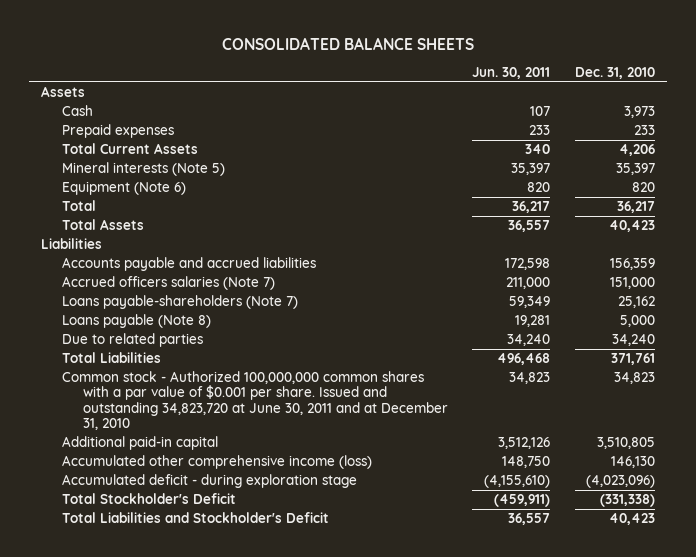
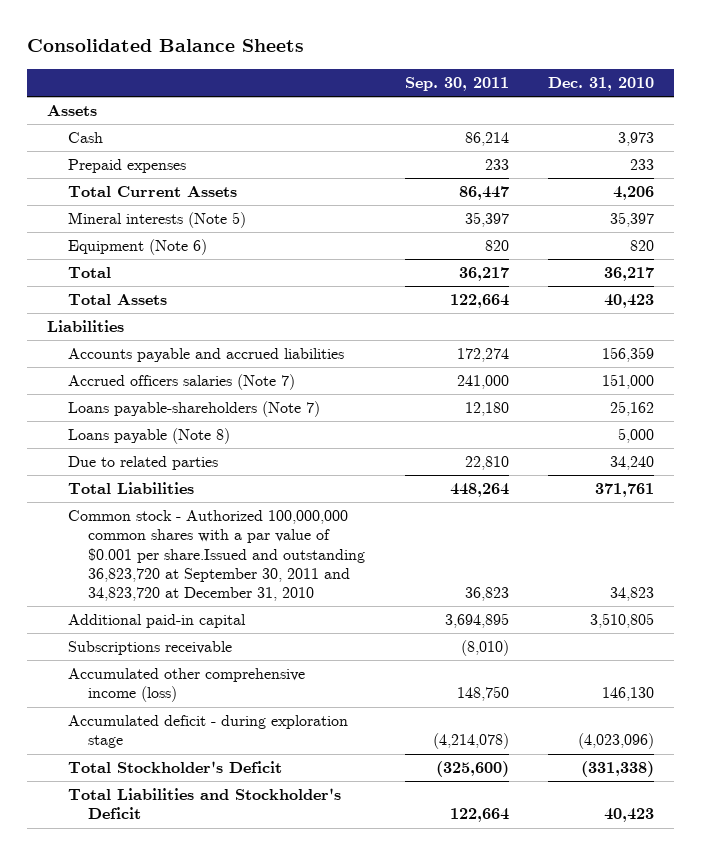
- CONSOLIDATED BALANCE SHEETS
+ Consolidated Balance Sheets
- | Jun. 30, 2011 | Dec. 31, 2010
+ | Sep. 30, 2011 | Dec. 31, 2010
- Common stock - Authorized 100,000,000 common shares with a par value of $0.001 per share. Issued and outstanding 34,823,720 at June 30, 2011 and at December 31, 2010 | 34,823 | 34,823
+ Common stock - Authorized 100,000,000 common shares with a par value of $0.001 per share.Issued and outstanding 36,823,720 at September 30, 2011 and 34,823,720 at December 31, 2010 | 36,823 | 34,823
+ Subscriptions receivable | (8,010) |

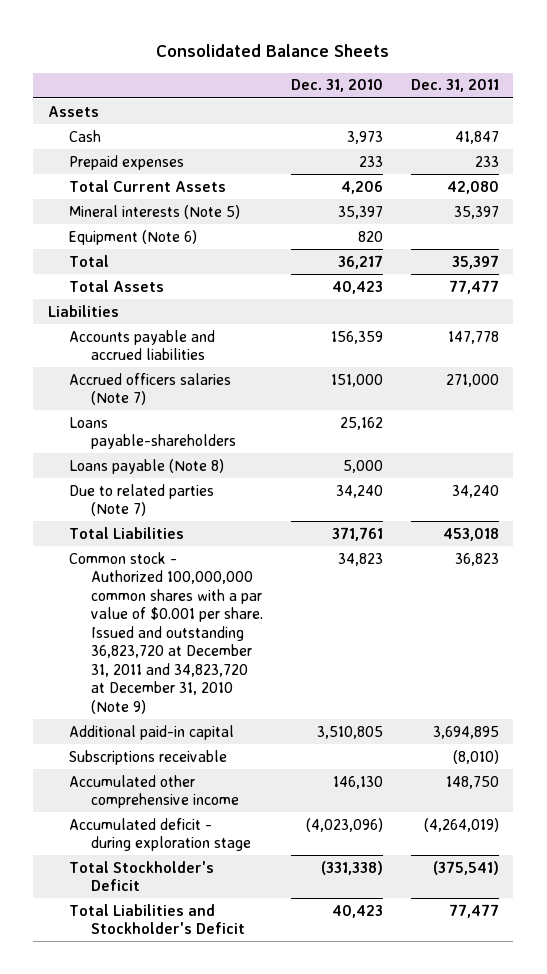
- | Sep. 30, 2011 | Dec. 31, 2010
+ | Dec. 31, 2010 | Dec. 31, 2011
- Loans payable-shareholders (Note 7) | 12,180 | 25,162
+ Loans payable-shareholders | 25,162 |
- Due to related parties | 22,810 | 34,240
+ Due to related parties (Note 7) | 34,240 | 34,240
- Common stock - Authorized 100,000,000 common shares with a par value of $0.001 per share.Issued and outstanding 36,823,720 at September 30, 2011 and 34,823,720 at December 31, 2010 | 36,823 | 34,823
+ Common stock - Authorized 100,000,000 common shares with a par value of $0.001 per share. Issued and outstanding 36,823,720 at December 31, 2011 and 34,823,720 at December 31, 2010 (Note 9) | 34,823 | 36,823
- Accumulated other comprehensive income (loss) | 148,750 | 146,130
+ Accumulated other comprehensive income | 146,130 | 148,750

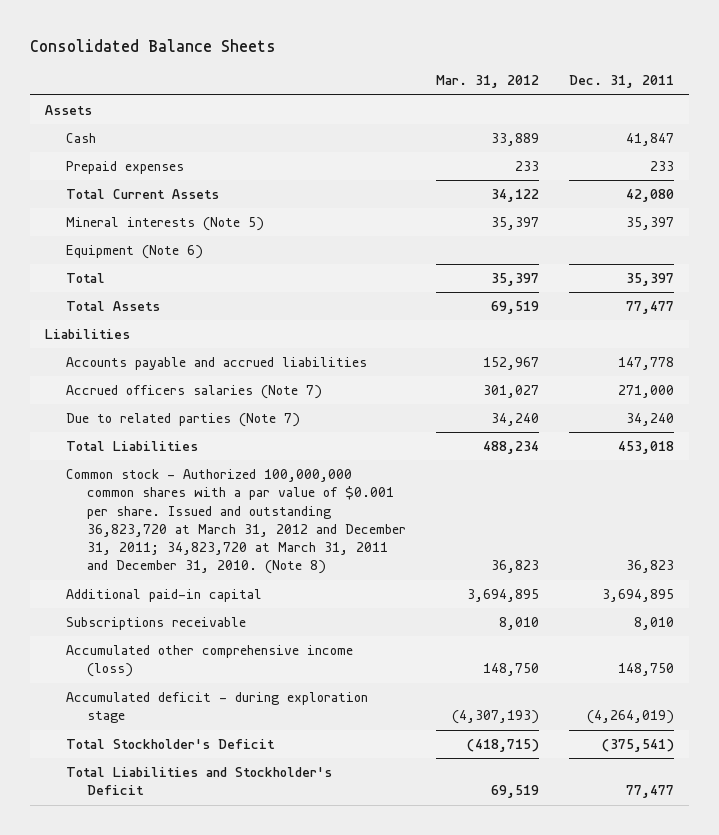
- | Dec. 31, 2010 | Dec. 31, 2011
+ | Mar. 31, 2012 | Dec. 31, 2011
- Loans payable-shareholders | 25,162 |
- Loans payable (Note 8) | 5,000 |
- Common stock - Authorized 100,000,000 common shares with a par value of $0.001 per share. Issued and outstanding 36,823,720 at December 31, 2011 and 34,823,720 at December 31, 2010 (Note 9) | 34,823 | 36,823
+ Common stock - Authorized 100,000,000 common shares with a par value of $0.001 per share. Issued and outstanding 36,823,720 at March 31, 2012 and December 31, 2011; 34,823,720 at March 31, 2011 and December 31, 2010. (Note 8) | 36,823 | 36,823
- Subscriptions receivable | | (8,010)
- Accumulated other comprehensive income | 146,130 | 148,750
+ Subscriptions receivable | 8,010 | 8,010
+ Accumulated other comprehensive income (loss) | 148,750 | 148,750

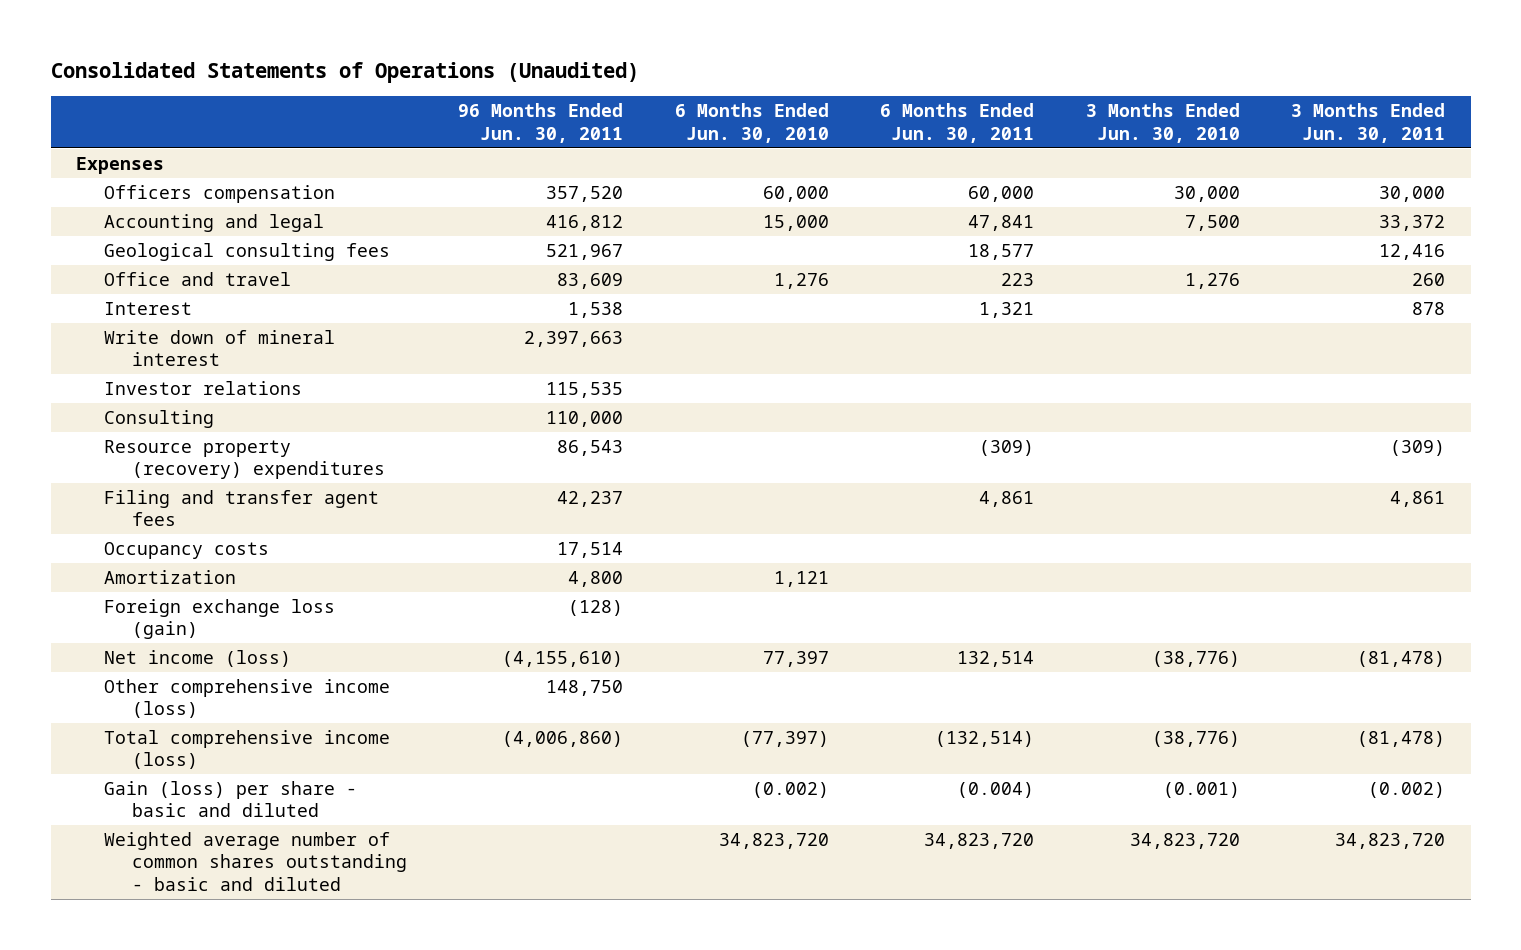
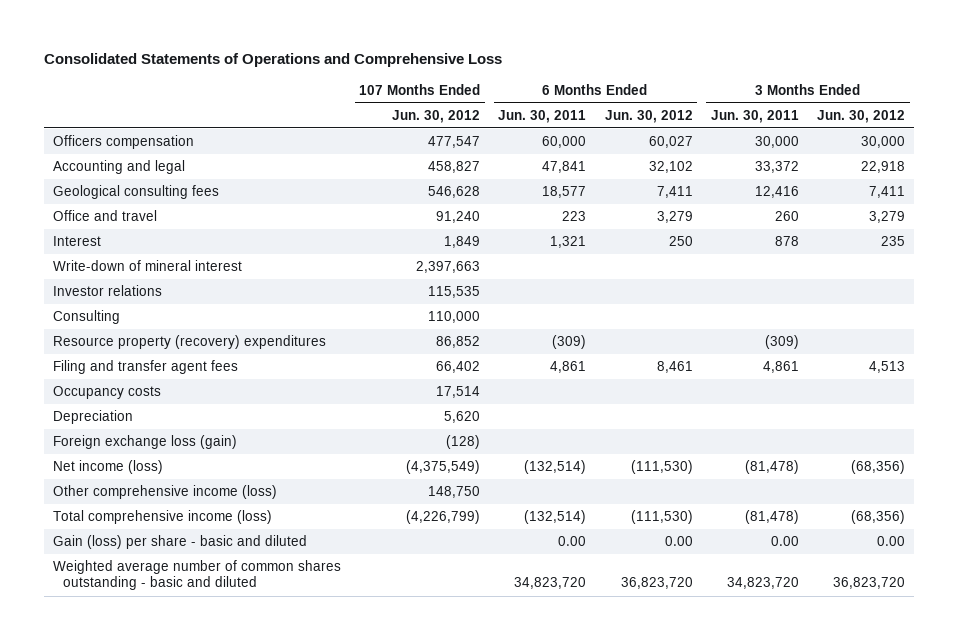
- Consolidated Statements of Operations (Unaudited)
+ Consolidated Statements of Operations and Comprehensive Loss
- | 96 Months Ended Jun. 30, 2011 | 6 Months Ended Jun. 30, 2010 | 6 Months Ended Jun. 30, 2011 | 3 Months Ended Jun. 30, 2010 | 3 Months Ended Jun. 30, 2011
+ | 107 Months Ended Jun. 30, 2012 | 6 Months Ended Jun. 30, 2011 | 6 Months Ended Jun. 30, 2012 | 3 Months Ended Jun. 30, 2011 | 3 Months Ended Jun. 30, 2012
- Expenses
- Write down of mineral interest | 2,397,663 | | | |
+ Write-down of mineral interest | 2,397,663 | | | |
- Amortization | 4,800 | 1,121 | | |
+ Depreciation | 5,620 | | | |
- Net income (loss) | (4,155,610) | 77,397 | 132,514 | (38,776) | (81,478)
+ Net income (loss) | (4,375,549) | (132,514) | (111,530) | (81,478) | (68,356)
- Gain (loss) per share - basic and diluted | | (0.002) | (0.004) | (0.001) | (0.002)
+ Gain (loss) per share - basic and diluted | | 0.00 | 0.00 | 0.00 | 0.00

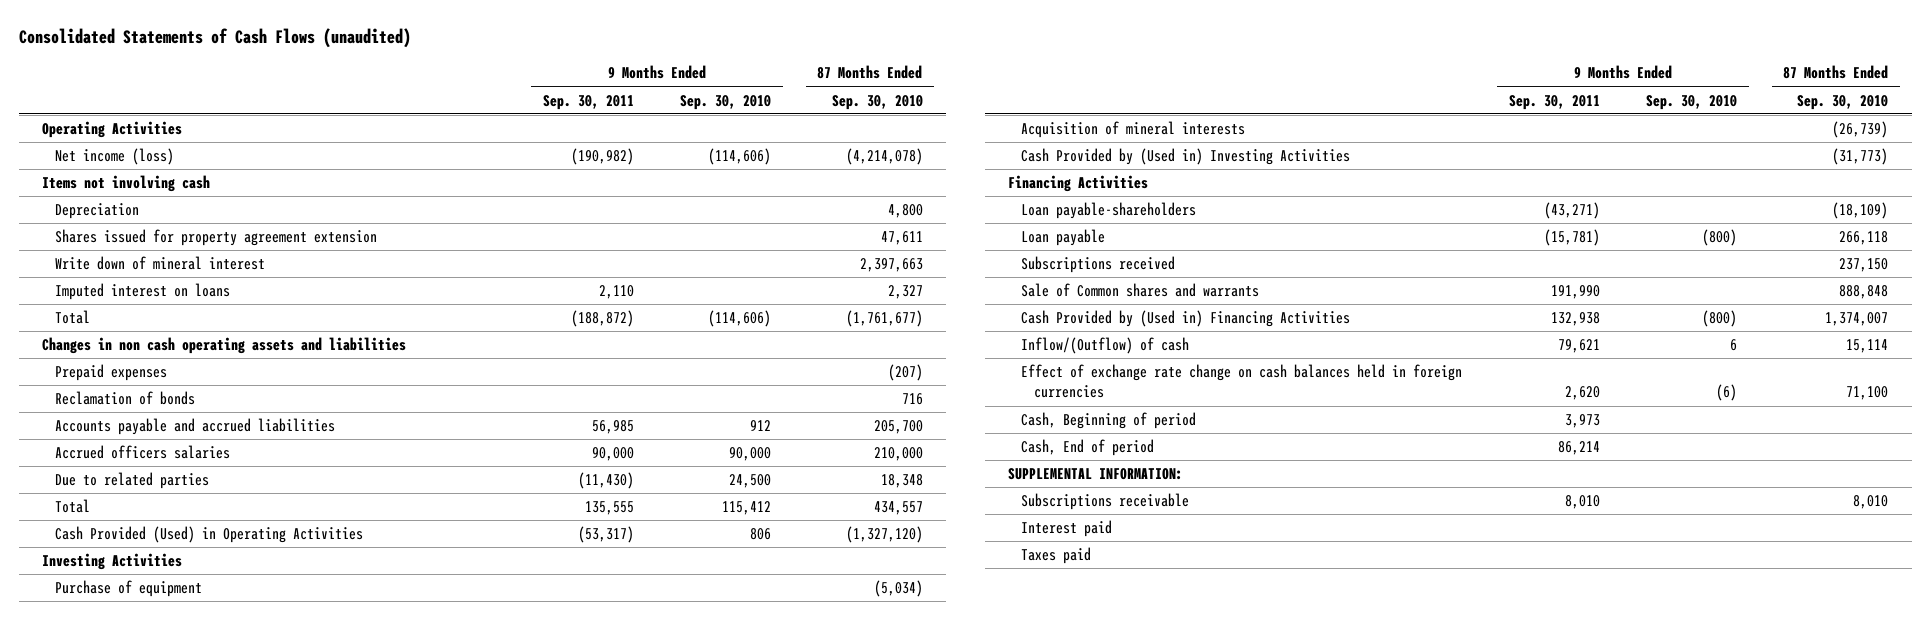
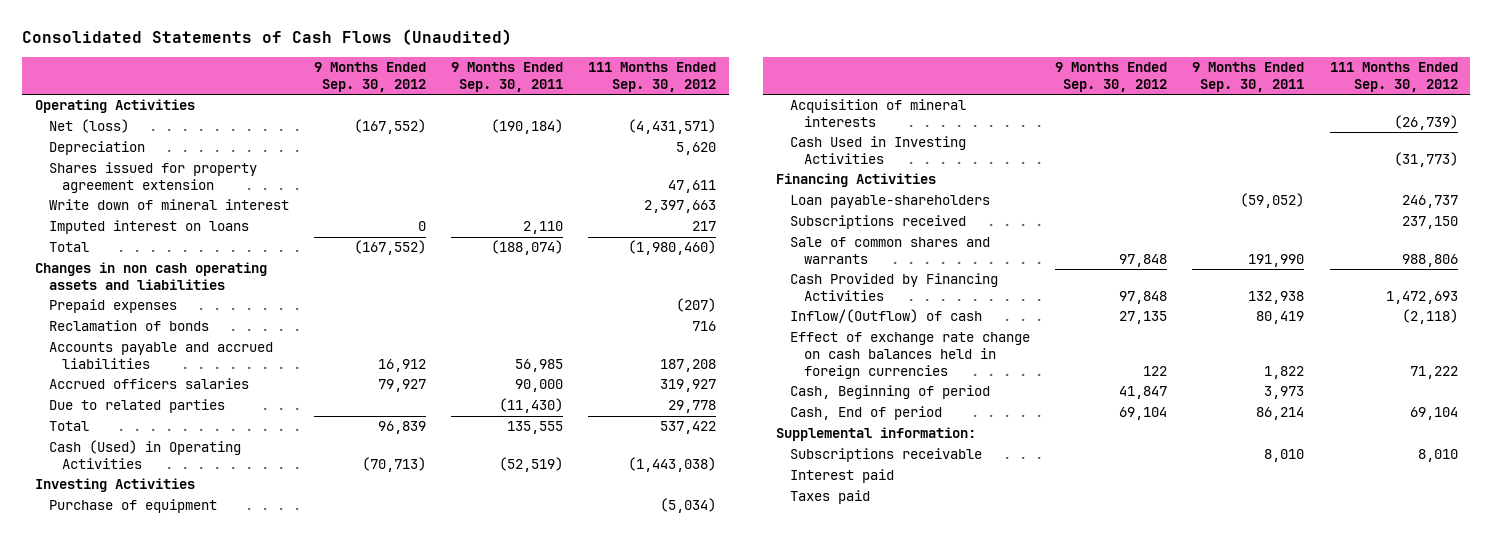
- Consolidated Statements of Cash Flows (unaudited)
+ Consolidated Statements of Cash Flows (Unaudited)
- | 9 Months Ended Sep. 30, 2011 | 9 Months Ended Sep. 30, 2010 | 87 Months Ended Sep. 30, 2010
+ | 9 Months Ended Sep. 30, 2012 | 9 Months Ended Sep. 30, 2011 | 111 Months Ended Sep. 30, 2012
- Net income (loss) | (190,982) | (114,606) | (4,214,078)
- Items not involving cash
+ Net (loss) | (167,552) | (190,184) | (4,431,571)
- Total | (188,872) | (114,606) | (1,761,677)
+ Total | (167,552) | (188,074) | (1,980,460)
- Cash Provided (Used) in Operating Activities | (53,317) | 806 | (1,327,120)
+ Cash (Used) in Operating Activities | (70,713) | (52,519) | (1,443,038)
- Cash Provided by (Used in) Investing Activities | | | (31,773)
+ Cash Used in Investing Activities | | | (31,773)
- Loan payable-shareholders | (43,271) | | (18,109)
- Loan payable | (15,781) | (800) | 266,118
+ Loan payable-shareholders | | (59,052) | 246,737
- Sale of Common shares and warrants | 191,990 | | 888,848
- Cash Provided by (Used in) Financing Activities | 132,938 | (800) | 1,374,007
- Inflow/(Outflow) of cash | 79,621 | 6 | 15,114
- Effect of exchange rate change on cash balances held in foreign currencies | 2,620 | (6) | 71,100
+ Sale of common shares and warrants | 97,848 | 191,990 | 988,806
+ Cash Provided by Financing Activities | 97,848 | 132,938 | 1,472,693
+ Inflow/(Outflow) of cash | 27,135 | 80,419 | (2,118)
+ Effect of exchange rate change on cash balances held in foreign currencies | 122 | 1,822 | 71,222
- SUPPLEMENTAL INFORMATION:
+ Supplemental information:

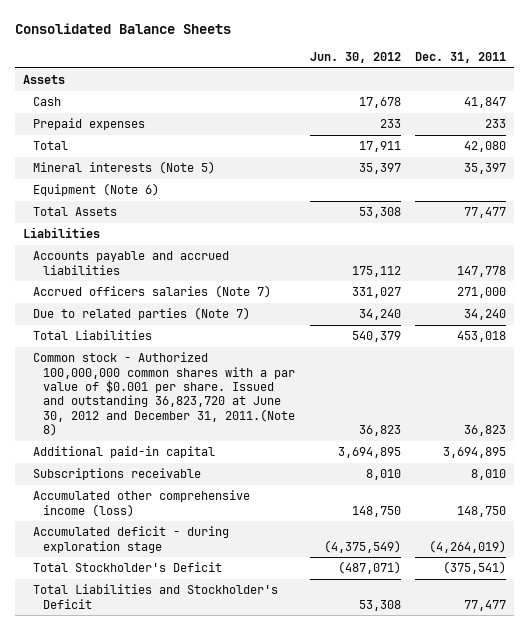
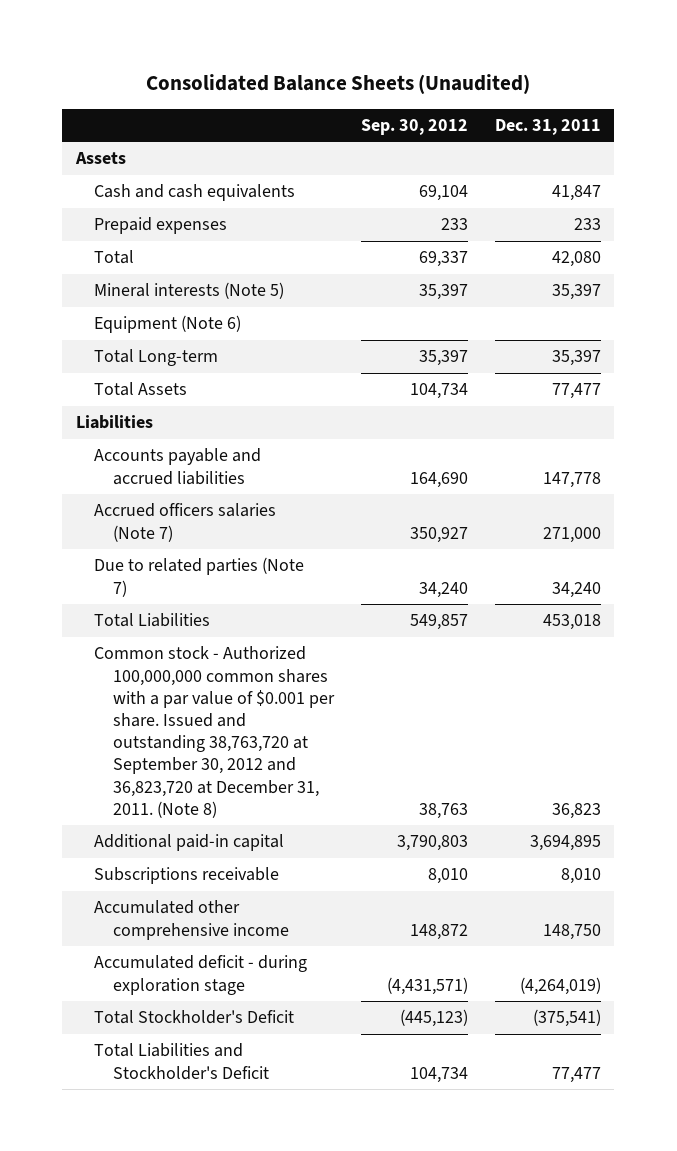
- Consolidated Balance Sheets
+ Consolidated Balance Sheets (Unaudited)
- | Jun. 30, 2012 | Dec. 31, 2011
+ | Sep. 30, 2012 | Dec. 31, 2011
- Cash | 17,678 | 41,847
+ Cash and cash equivalents | 69,104 | 41,847
+ Total Long-term | 35,397 | 35,397
- Common stock - Authorized 100,000,000 common shares with a par value of $0.001 per share. Issued and outstanding 36,823,720 at June 30, 2012 and December 31, 2011.(Note 8) | 36,823 | 36,823
+ Common stock - Authorized 100,000,000 common shares with a par value of $0.001 per share. Issued and outstanding 38,763,720 at September 30, 2012 and 36,823,720 at December 31, 2011. (Note 8) | 38,763 | 36,823
- Accumulated other comprehensive income (loss) | 148,750 | 148,750
+ Accumulated other comprehensive income | 148,872 | 148,750

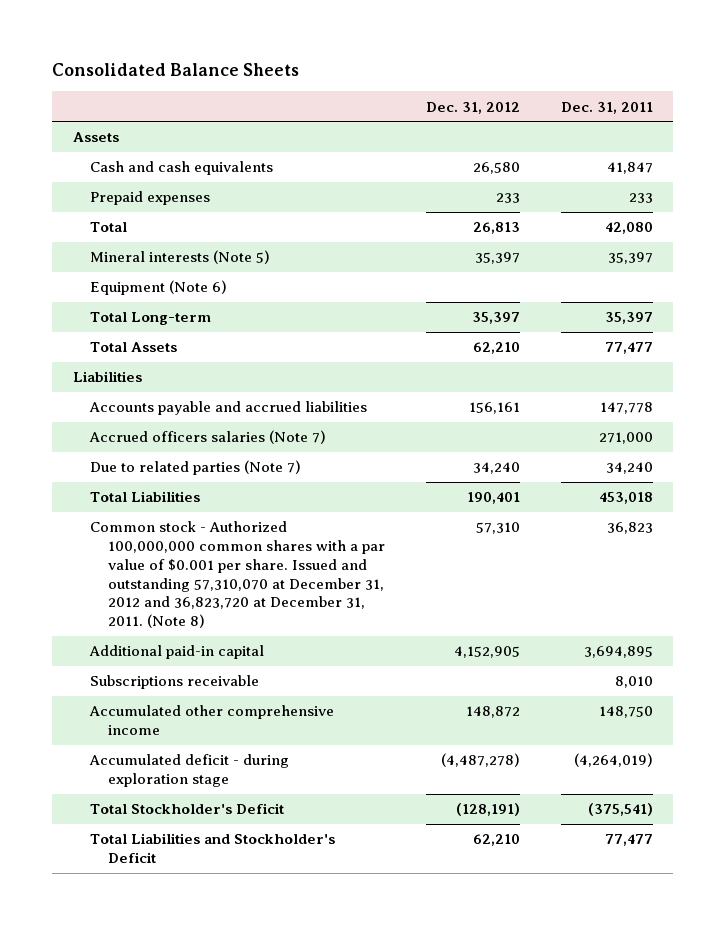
- Consolidated Balance Sheets (Unaudited)
+ Consolidated Balance Sheets
- | Sep. 30, 2012 | Dec. 31, 2011
+ | Dec. 31, 2012 | Dec. 31, 2011
- Common stock - Authorized 100,000,000 common shares with a par value of $0.001 per share. Issued and outstanding 38,763,720 at September 30, 2012 and 36,823,720 at December 31, 2011. (Note 8) | 38,763 | 36,823
+ Common stock - Authorized 100,000,000 common shares with a par value of $0.001 per share. Issued and outstanding 57,310,070 at December 31, 2012 and 36,823,720 at December 31, 2011. (Note 8) | 57,310 | 36,823

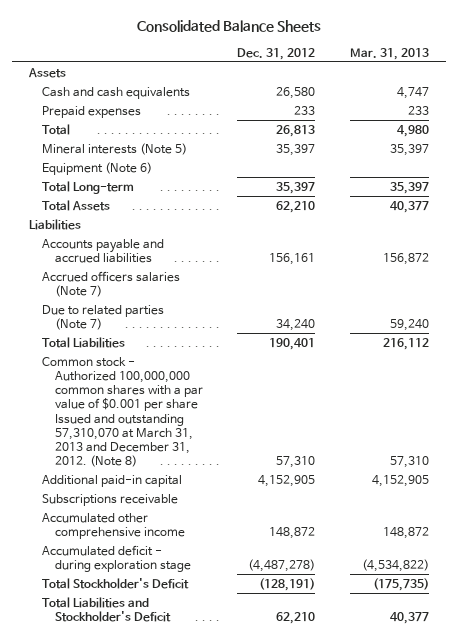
- | Dec. 31, 2012 | Dec. 31, 2011
+ | Dec. 31, 2012 | Mar. 31, 2013
- Common stock - Authorized 100,000,000 common shares with a par value of $0.001 per share. Issued and outstanding 57,310,070 at December 31, 2012 and 36,823,720 at December 31, 2011. (Note 8) | 57,310 | 36,823
+ Common stock - Authorized 100,000,000 common shares with a par value of $0.001 per share Issued and outstanding 57,310,070 at March 31, 2013 and December 31, 2012. (Note 8) | 57,310 | 57,310

